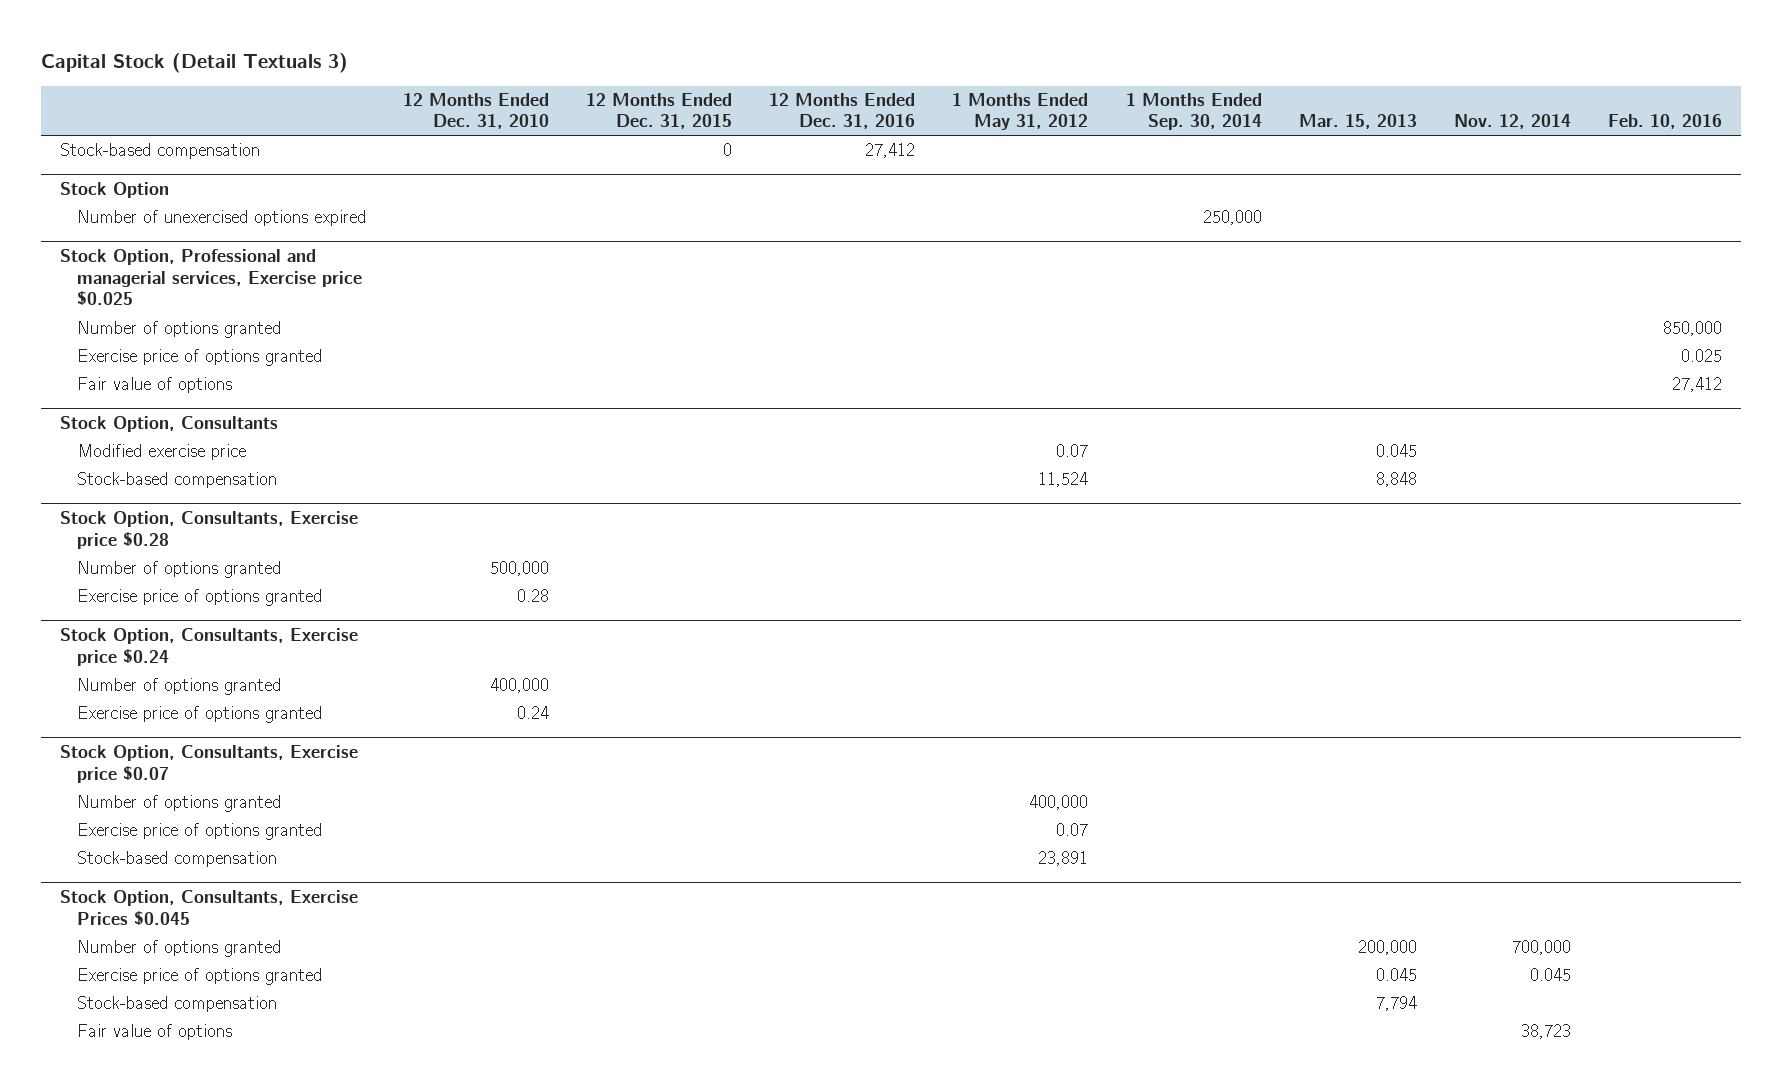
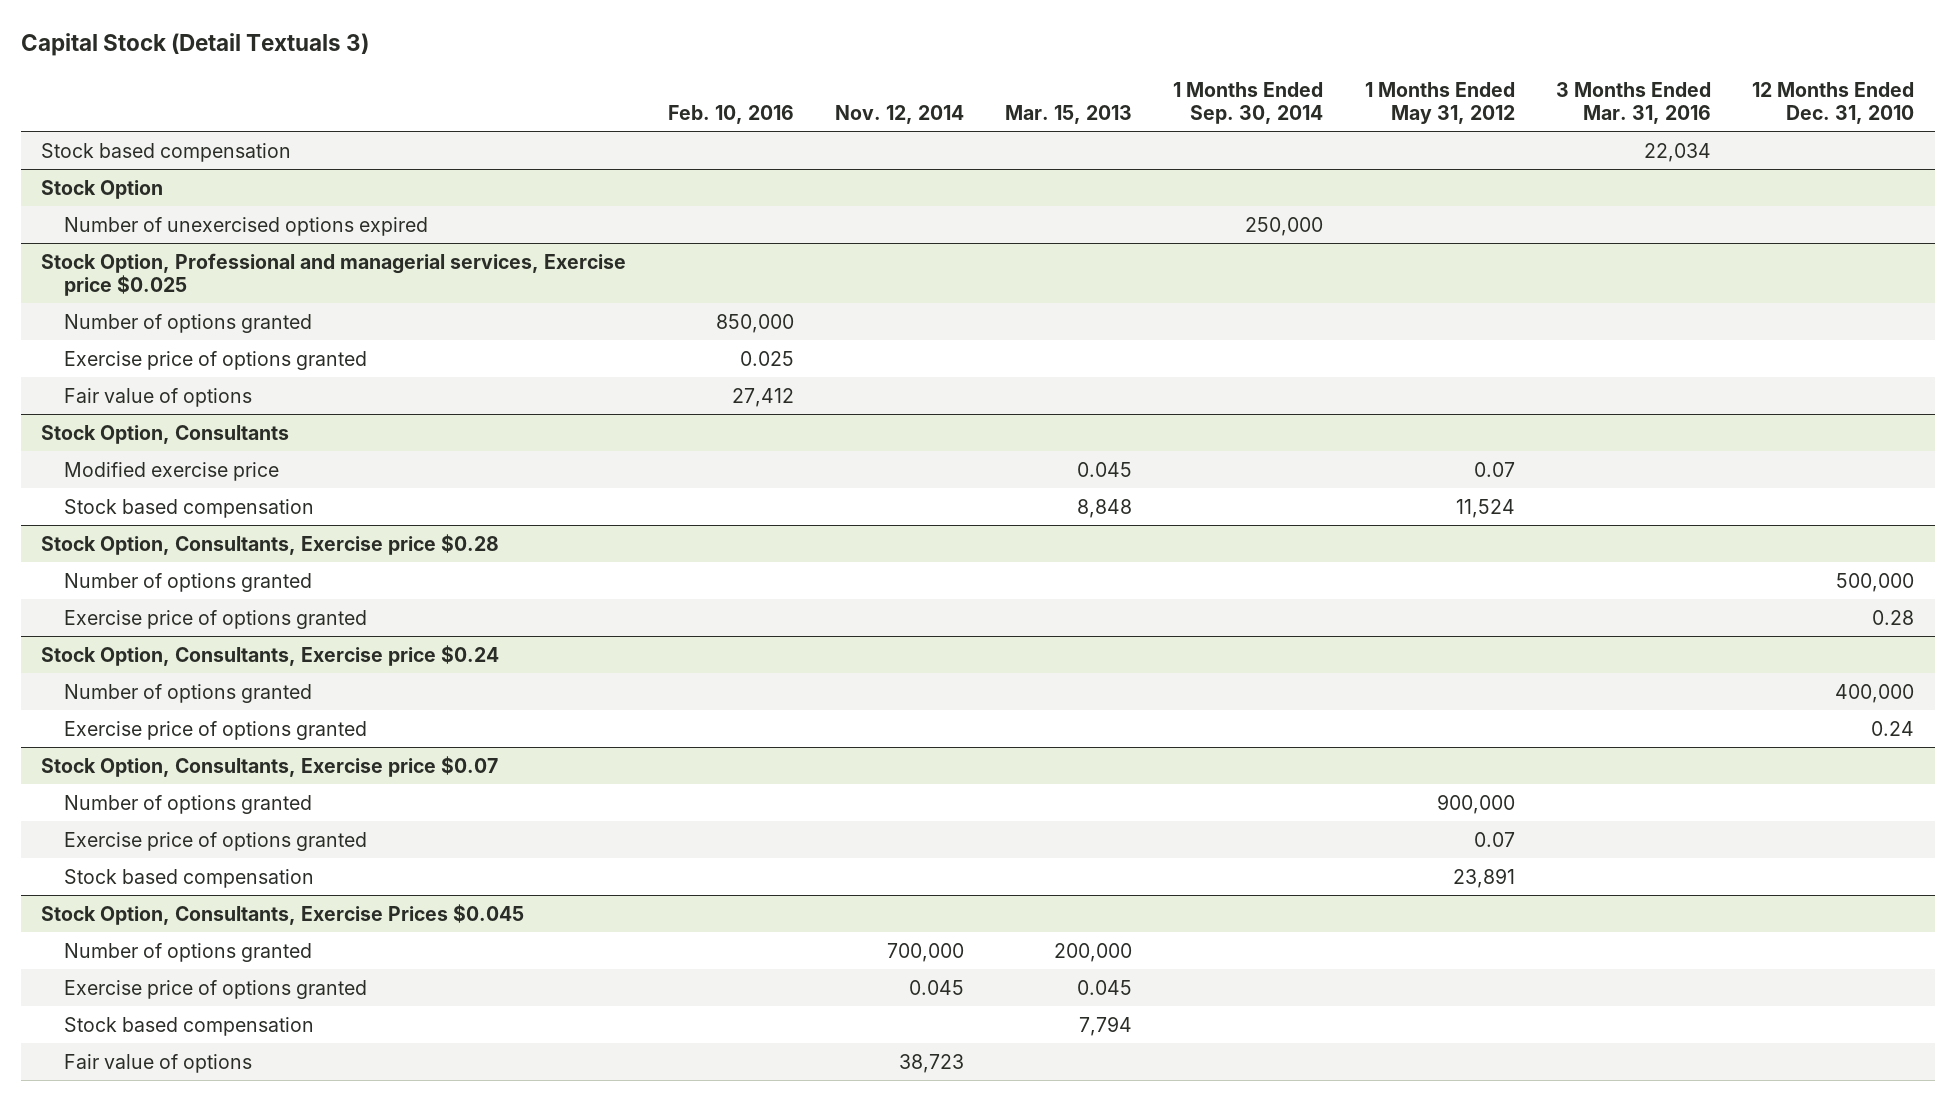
- | 12 Months Ended Dec. 31, 2010 | 12 Months Ended Dec. 31, 2015 | 12 Months Ended Dec. 31, 2016 | 1 Months Ended May 31, 2012 | 1 Months Ended Sep. 30, 2014 | Mar. 15, 2013 | Nov. 12, 2014 | Feb. 10, 2016
+ | Feb. 10, 2016 | Nov. 12, 2014 | Mar. 15, 2013 | 1 Months Ended Sep. 30, 2014 | 1 Months Ended May 31, 2012 | 3 Months Ended Mar. 31, 2016 | 12 Months Ended Dec. 31, 2010
- Stock-based compensation | | 0 | 27,412 | | | | |
+ Stock based compensation | | | | | | 22,034 |
@ Stock Option, Consultants
- Stock-based compensation | | | | 11,524 | | 8,848 | |
+ Stock based compensation | | | 8,848 | | 11,524 | |
@ Stock Option, Consultants, Exercise price $0.07
- Number of options granted | | | | 400,000 | | | |
+ Number of options granted | | | | | 900,000 | |
- Stock-based compensation | | | | 23,891 | | | |
+ Stock based compensation | | | | | 23,891 | |
@ Stock Option, Consultants, Exercise Prices $0.045
- Stock-based compensation | | | | | | 7,794 | |
+ Stock based compensation | | | 7,794 | | | |

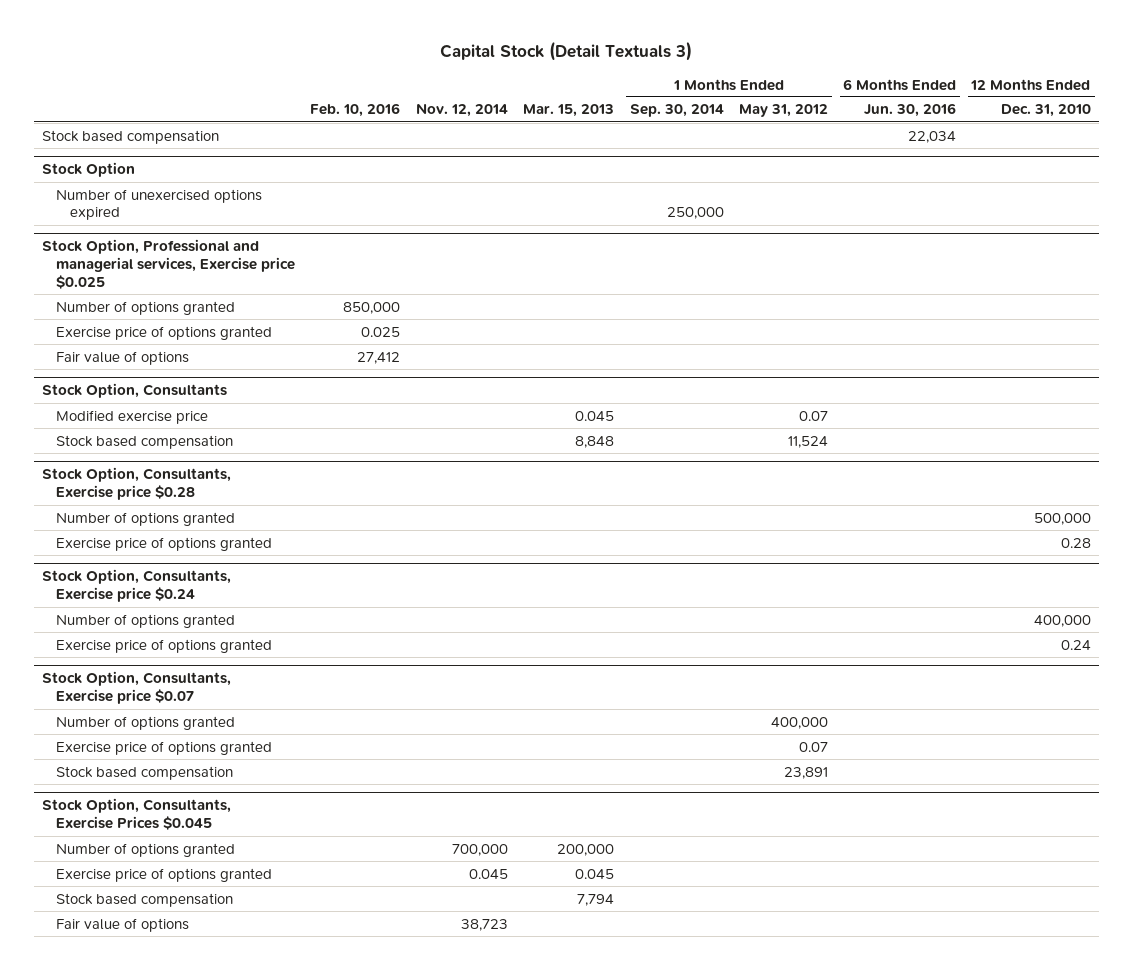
- | Feb. 10, 2016 | Nov. 12, 2014 | Mar. 15, 2013 | 1 Months Ended Sep. 30, 2014 | 1 Months Ended May 31, 2012 | 3 Months Ended Mar. 31, 2016 | 12 Months Ended Dec. 31, 2010
+ | Feb. 10, 2016 | Nov. 12, 2014 | Mar. 15, 2013 | 1 Months Ended Sep. 30, 2014 | 1 Months Ended May 31, 2012 | 6 Months Ended Jun. 30, 2016 | 12 Months Ended Dec. 31, 2010
@ Stock Option, Consultants, Exercise price $0.07
- Number of options granted | | | | | 900,000 | |
+ Number of options granted | | | | | 400,000 | |

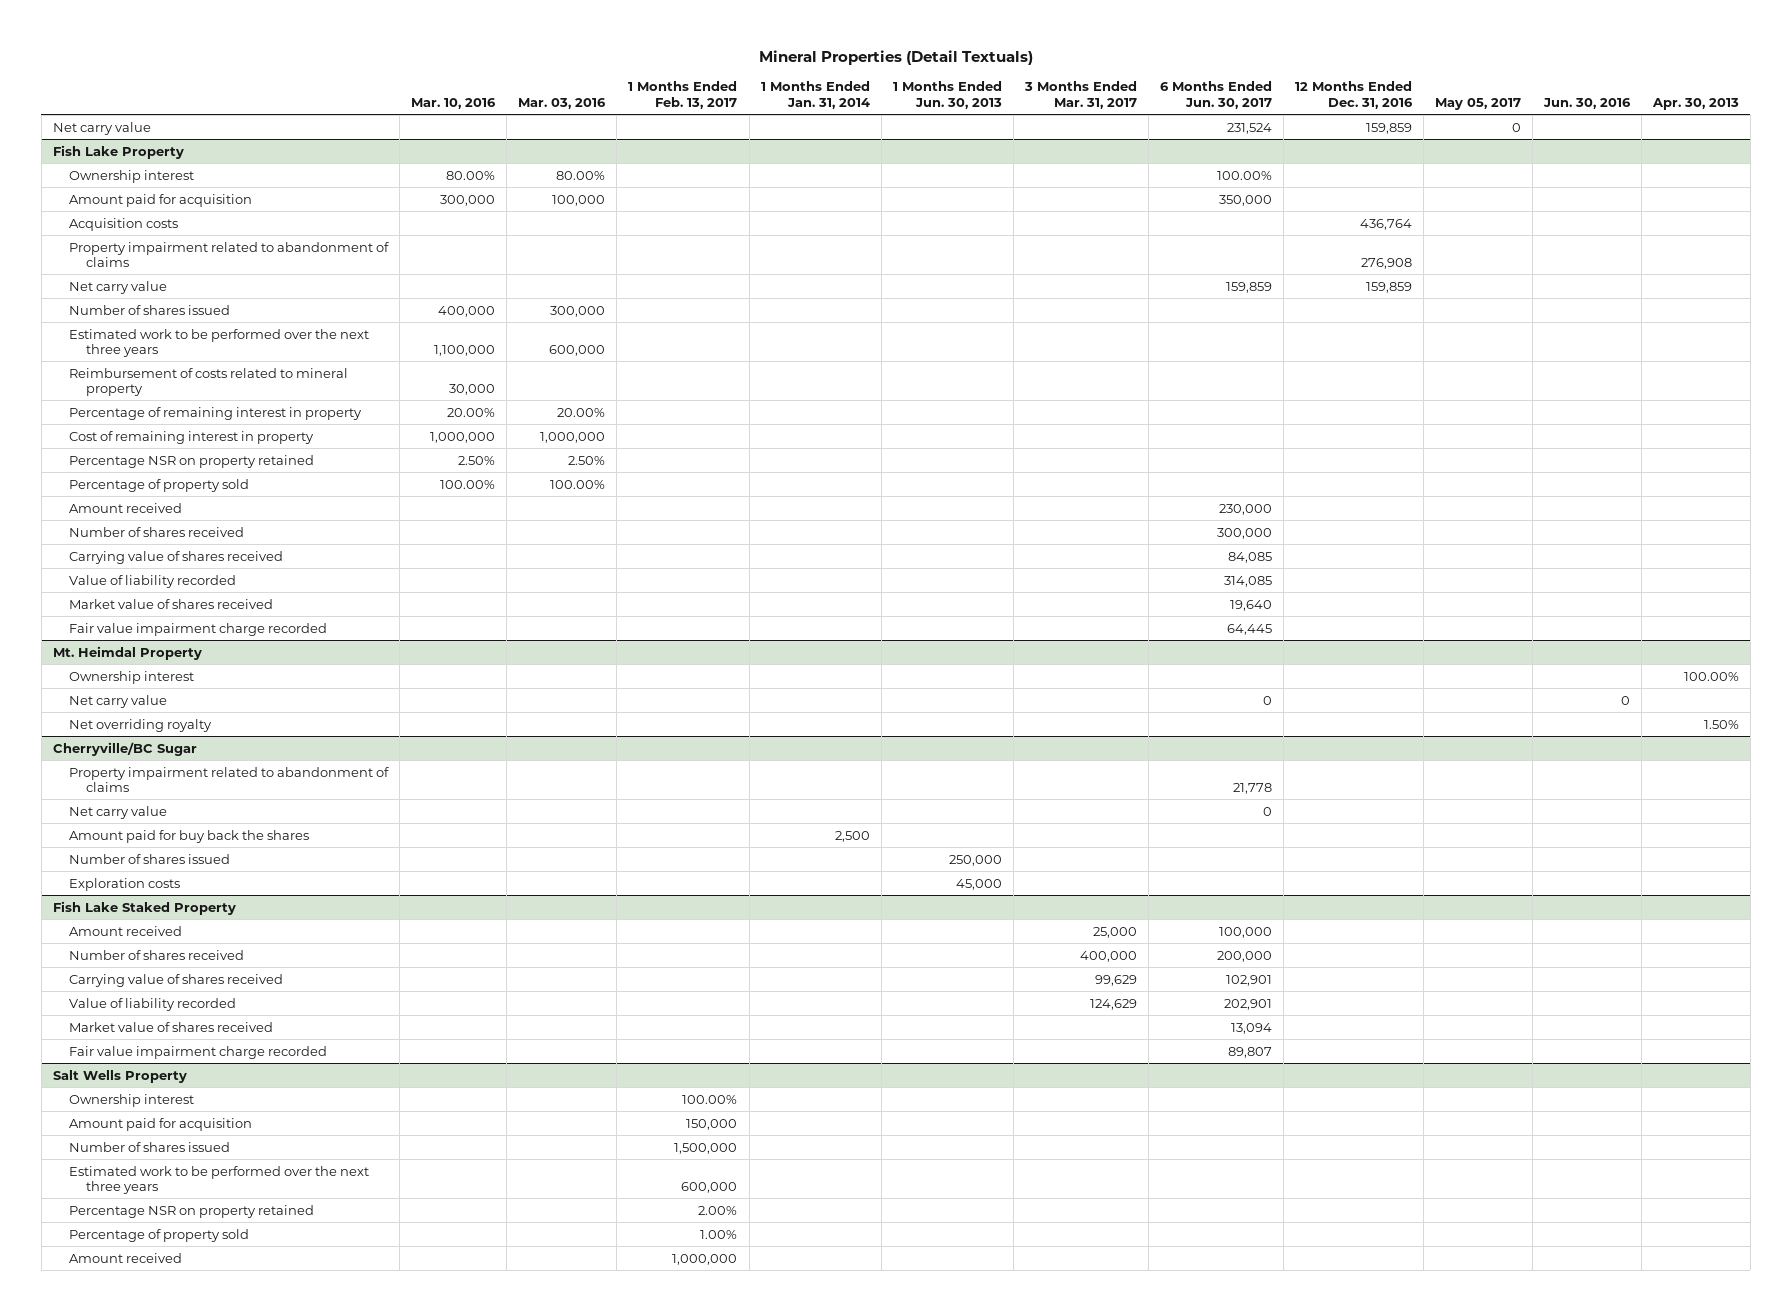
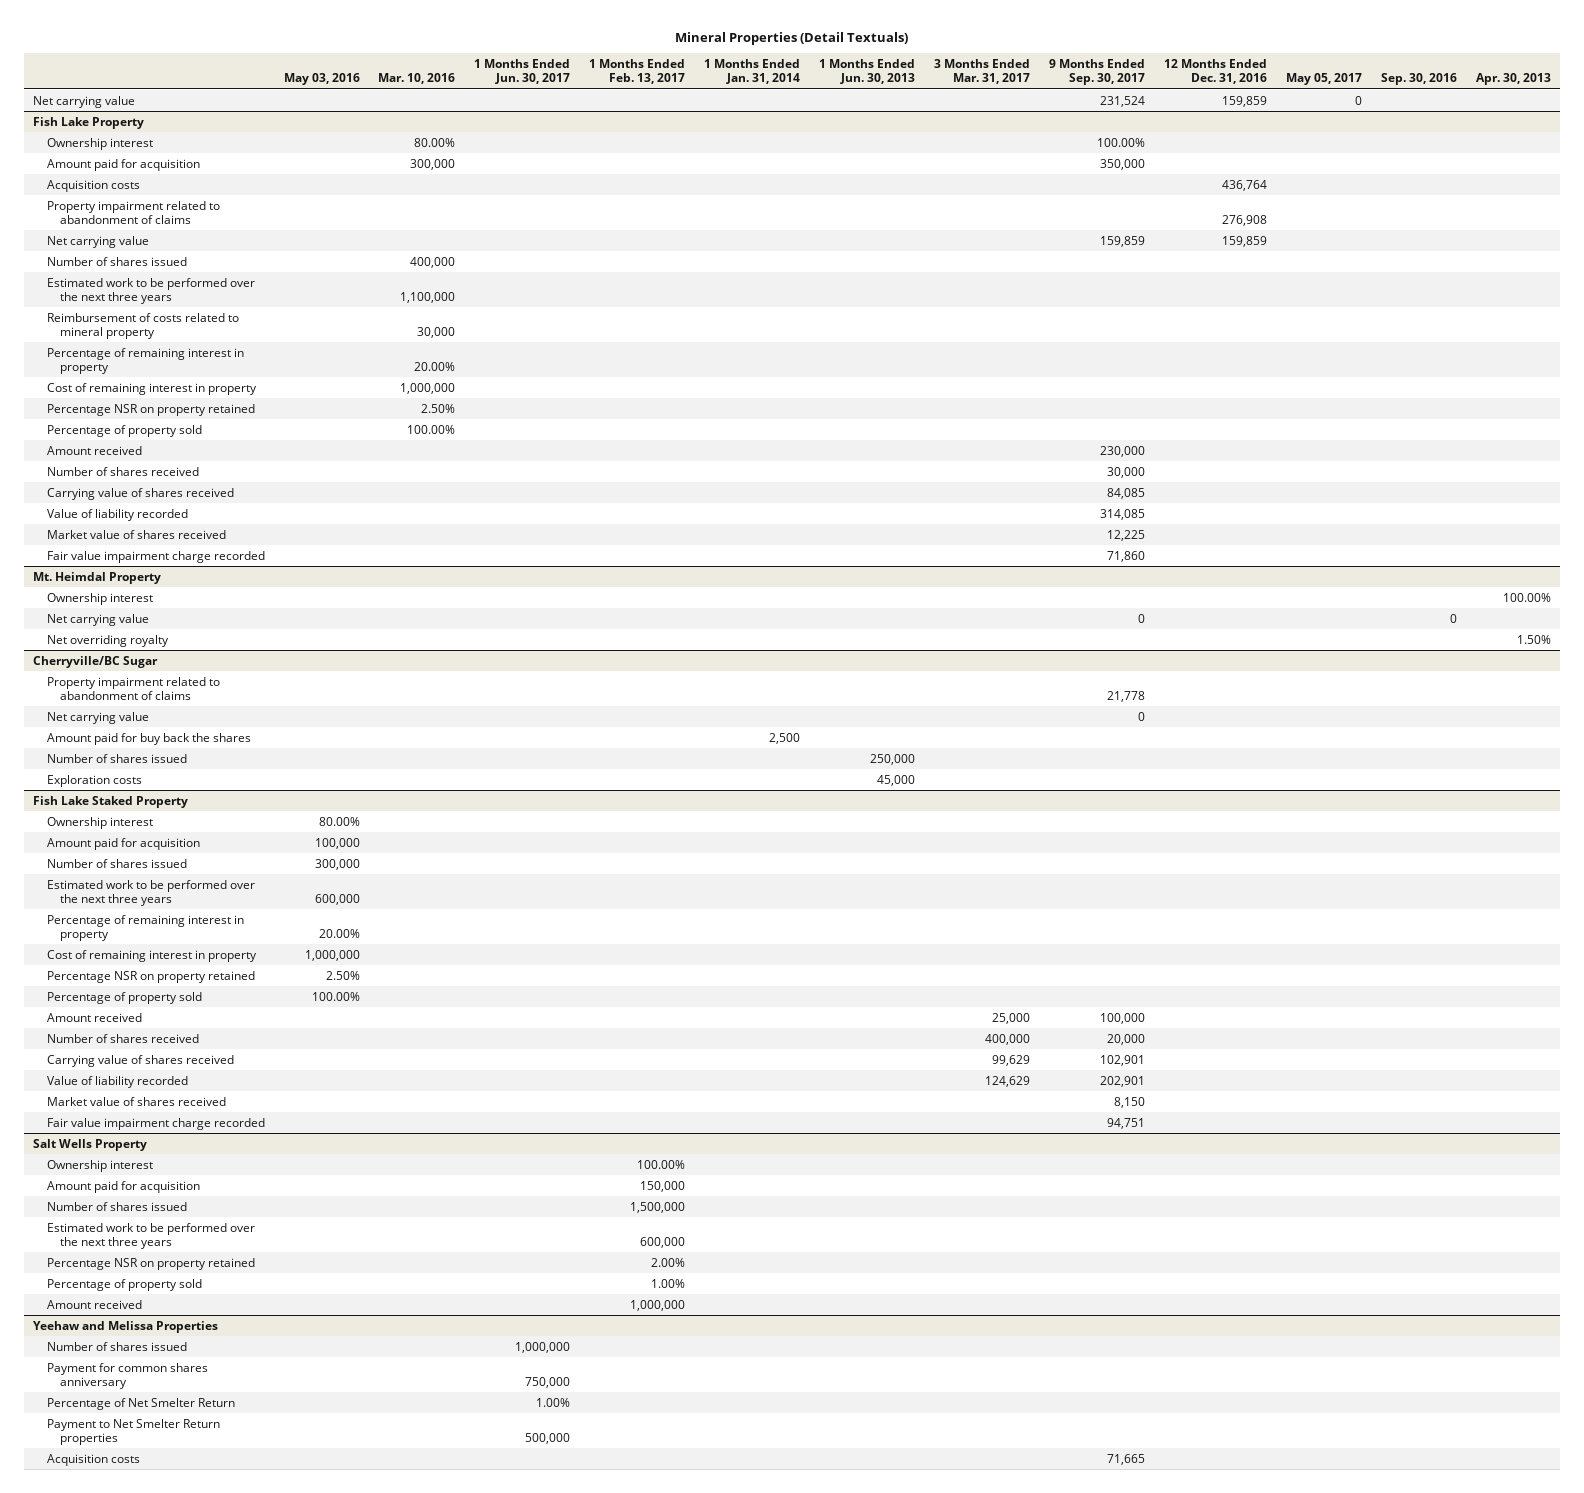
- | Mar. 10, 2016 | Mar. 03, 2016 | 1 Months Ended Feb. 13, 2017 | 1 Months Ended Jan. 31, 2014 | 1 Months Ended Jun. 30, 2013 | 3 Months Ended Mar. 31, 2017 | 6 Months Ended Jun. 30, 2017 | 12 Months Ended Dec. 31, 2016 | May 05, 2017 | Jun. 30, 2016 | Apr. 30, 2013
+ | May 03, 2016 | Mar. 10, 2016 | 1 Months Ended Jun. 30, 2017 | 1 Months Ended Feb. 13, 2017 | 1 Months Ended Jan. 31, 2014 | 1 Months Ended Jun. 30, 2013 | 3 Months Ended Mar. 31, 2017 | 9 Months Ended Sep. 30, 2017 | 12 Months Ended Dec. 31, 2016 | May 05, 2017 | Sep. 30, 2016 | Apr. 30, 2013
- Net carry value | | | | | | | 231,524 | 159,859 | 0 | |
+ Net carrying value | | | | | | | | 231,524 | 159,859 | 0 | |
@ Fish Lake Property
- Net carry value | | | | | | | 159,859 | 159,859 | | |
+ Net carrying value | | | | | | | | 159,859 | 159,859 | | |
@ Mt. Heimdal Property
- Net carry value | | | | | | | 0 | | | 0 |
+ Net carrying value | | | | | | | | 0 | | | 0 |
@ Cherryville/BC Sugar
- Net carry value | | | | | | | 0 | | | |
+ Net carrying value | | | | | | | | 0 | | | |
@ Fish Lake Staked Property
+ Ownership interest | 80.00% | | | | | | | | | | |
+ Amount paid for acquisition | 100,000 | | | | | | | | | | |
+ Number of shares issued | 300,000 | | | | | | | | | | |
+ Estimated work to be performed over the next three years | 600,000 | | | | | | | | | | |
+ Percentage of remaining interest in property | 20.00% | | | | | | | | | | |
+ Cost of remaining interest in property | 1,000,000 | | | | | | | | | | |
+ Percentage NSR on property retained | 2.50% | | | | | | | | | | |
+ Percentage of property sold | 100.00% | | | | | | | | | | |
+ Yeehaw and Melissa Properties
+ Number of shares issued | | | 1,000,000 | | | | | | | | |
+ Payment for common shares anniversary | | | 750,000 | | | | | | | | |
+ Percentage of Net Smelter Return | | | 1.00% | | | | | | | | |
+ Payment to Net Smelter Return properties | | | 500,000 | | | | | | | | |
+ Acquisition costs | | | | | | | | 71,665 | | | |

